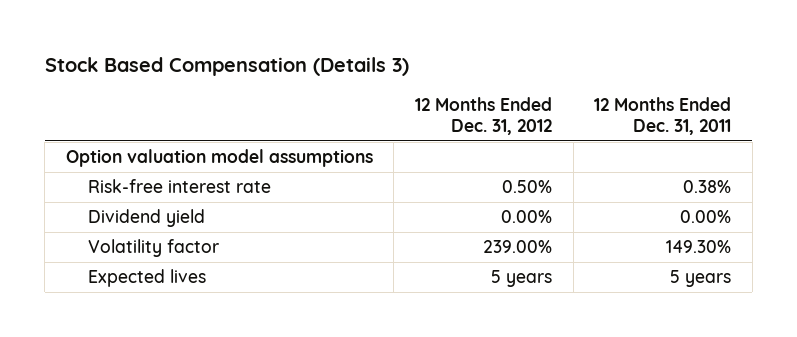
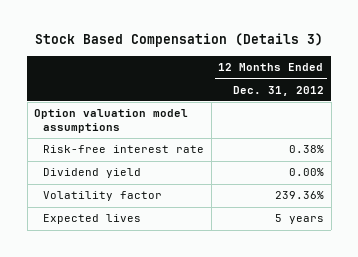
- | 12 Months Ended Dec. 31, 2012 | 12 Months Ended Dec. 31, 2011
+ | 12 Months Ended Dec. 31, 2012
- Risk-free interest rate | 0.50% | 0.38%
+ Risk-free interest rate | 0.38%
- Volatility factor | 239.00% | 149.30%
+ Volatility factor | 239.36%

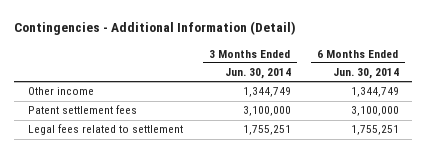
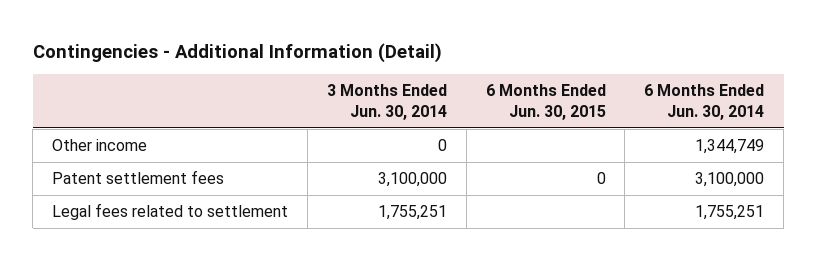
- | 3 Months Ended Jun. 30, 2014 | 6 Months Ended Jun. 30, 2014
+ | 3 Months Ended Jun. 30, 2014 | 6 Months Ended Jun. 30, 2015 | 6 Months Ended Jun. 30, 2014
- Other income | 1,344,749 | 1,344,749
+ Other income | 0 | | 1,344,749

